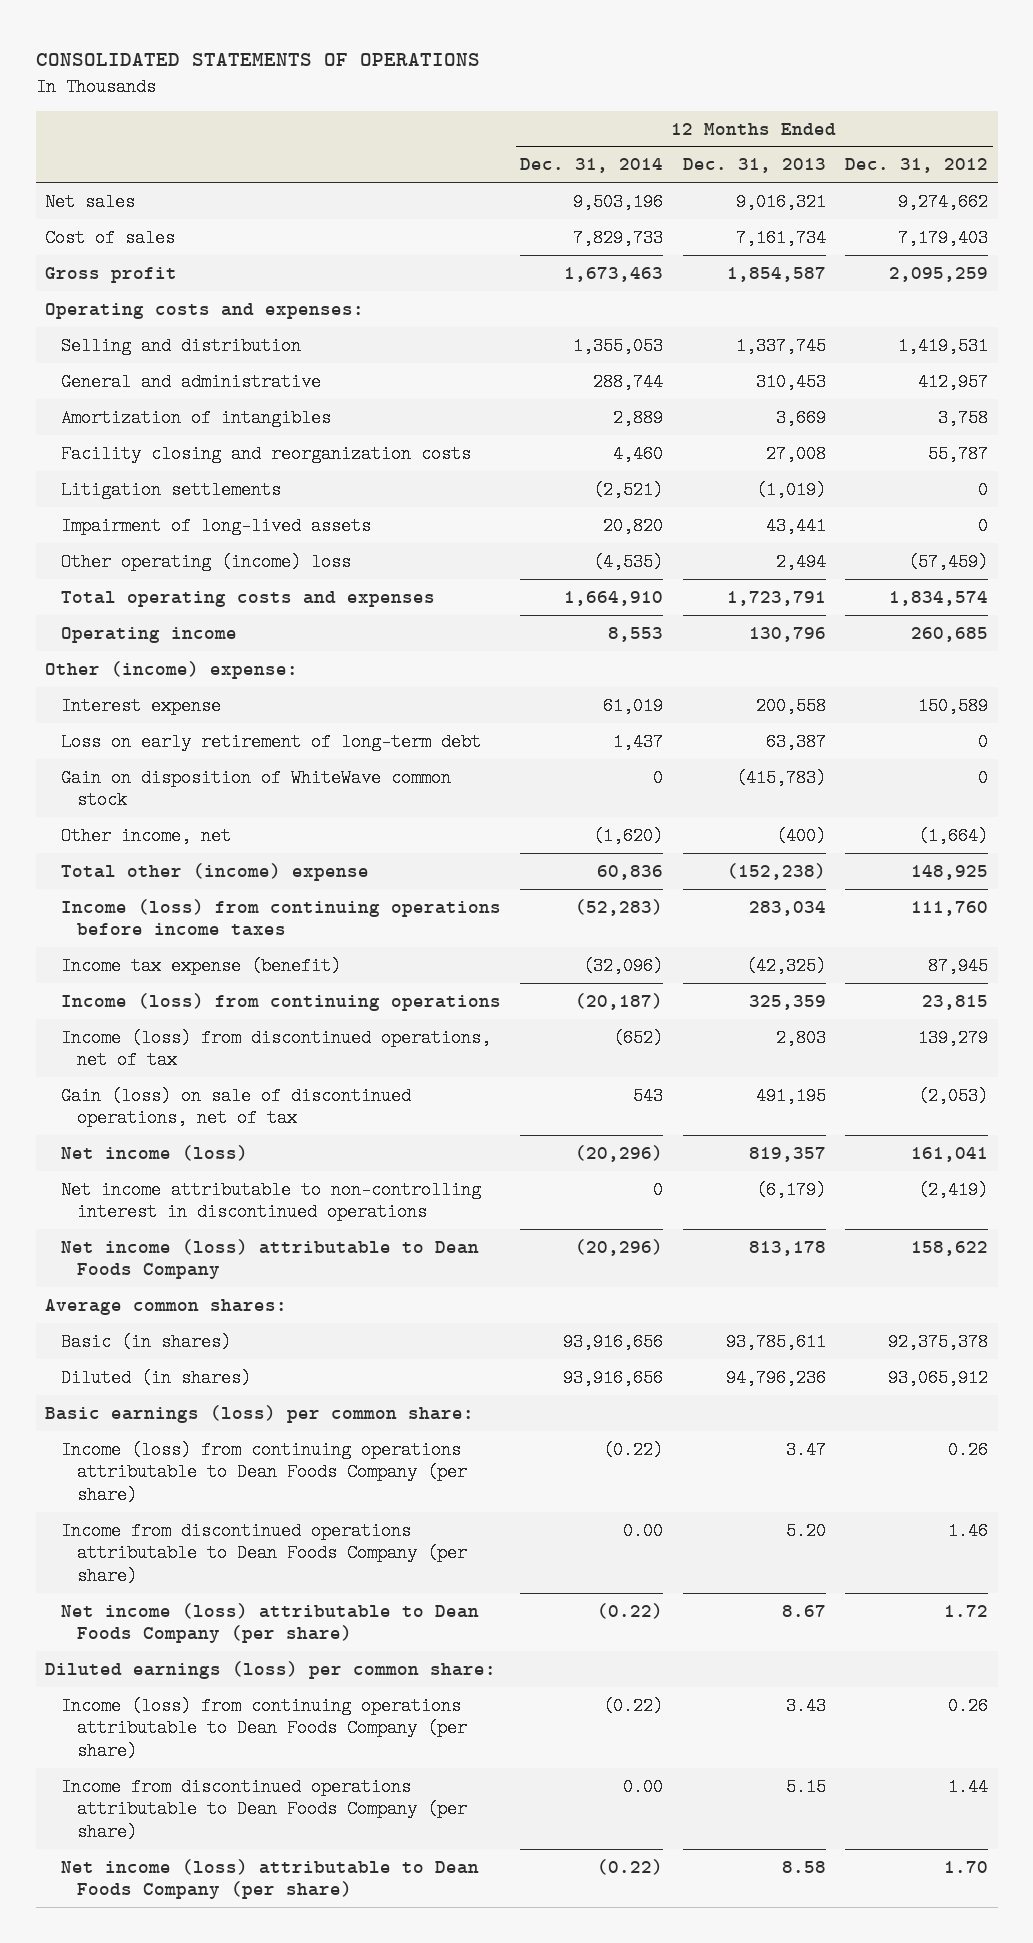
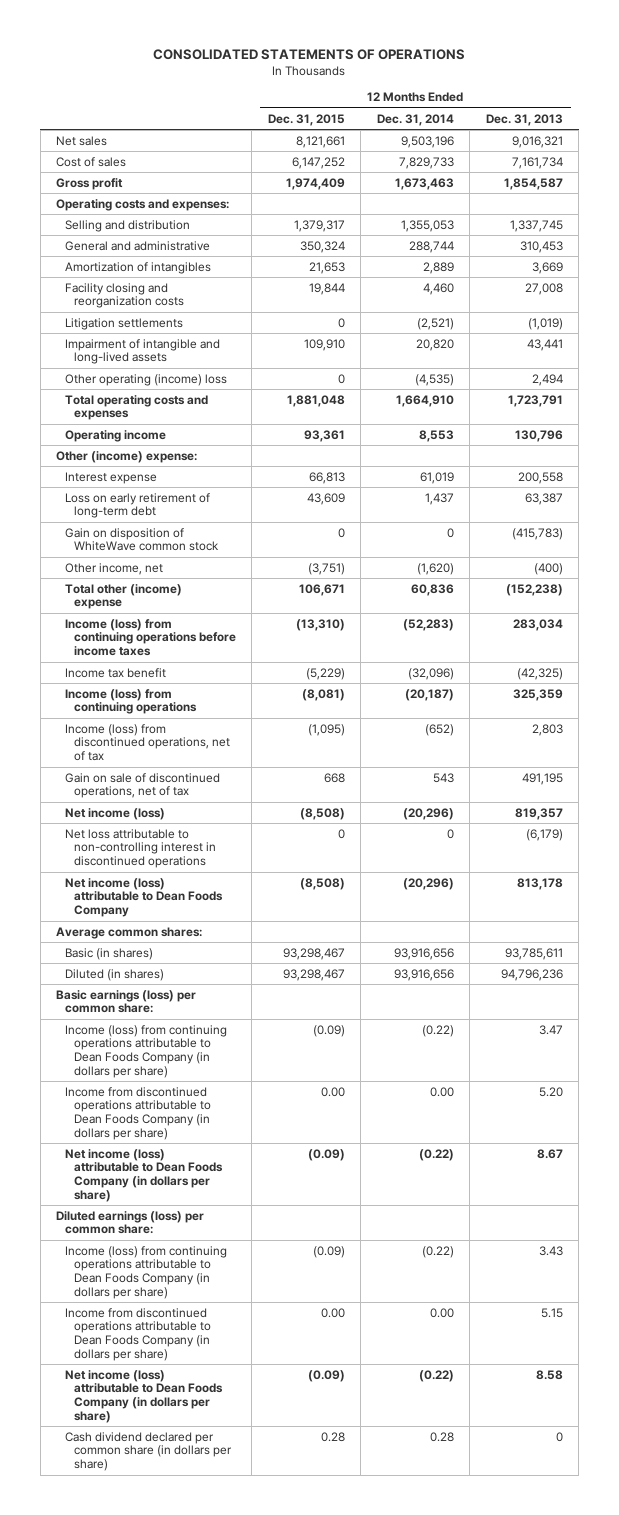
- | 12 Months Ended Dec. 31, 2014 | 12 Months Ended Dec. 31, 2013 | 12 Months Ended Dec. 31, 2012
+ | 12 Months Ended Dec. 31, 2015 | 12 Months Ended Dec. 31, 2014 | 12 Months Ended Dec. 31, 2013
- Impairment of long-lived assets | 20,820 | 43,441 | 0
+ Impairment of intangible and long-lived assets | 109,910 | 20,820 | 43,441
- Income tax expense (benefit) | (32,096) | (42,325) | 87,945
+ Income tax benefit | (5,229) | (32,096) | (42,325)
- Gain (loss) on sale of discontinued operations, net of tax | 543 | 491,195 | (2,053)
+ Gain on sale of discontinued operations, net of tax | 668 | 543 | 491,195
- Net income attributable to non-controlling interest in discontinued operations | 0 | (6,179) | (2,419)
+ Net loss attributable to non-controlling interest in discontinued operations | 0 | 0 | (6,179)
- Income (loss) from continuing operations attributable to Dean Foods Company (per share) | (0.22) | 3.47 | 0.26
- Income from discontinued operations attributable to Dean Foods Company (per share) | 0.00 | 5.20 | 1.46
- Net income (loss) attributable to Dean Foods Company (per share) | (0.22) | 8.67 | 1.72
+ Income (loss) from continuing operations attributable to Dean Foods Company (in dollars per share) | (0.09) | (0.22) | 3.47
+ Income from discontinued operations attributable to Dean Foods Company (in dollars per share) | 0.00 | 0.00 | 5.20
+ Net income (loss) attributable to Dean Foods Company (in dollars per share) | (0.09) | (0.22) | 8.67
- Income (loss) from continuing operations attributable to Dean Foods Company (per share) | (0.22) | 3.43 | 0.26
- Income from discontinued operations attributable to Dean Foods Company (per share) | 0.00 | 5.15 | 1.44
- Net income (loss) attributable to Dean Foods Company (per share) | (0.22) | 8.58 | 1.70
+ Income (loss) from continuing operations attributable to Dean Foods Company (in dollars per share) | (0.09) | (0.22) | 3.43
+ Income from discontinued operations attributable to Dean Foods Company (in dollars per share) | 0.00 | 0.00 | 5.15
+ Net income (loss) attributable to Dean Foods Company (in dollars per share) | (0.09) | (0.22) | 8.58
+ Cash dividend declared per common share (in dollars per share) | 0.28 | 0.28 | 0

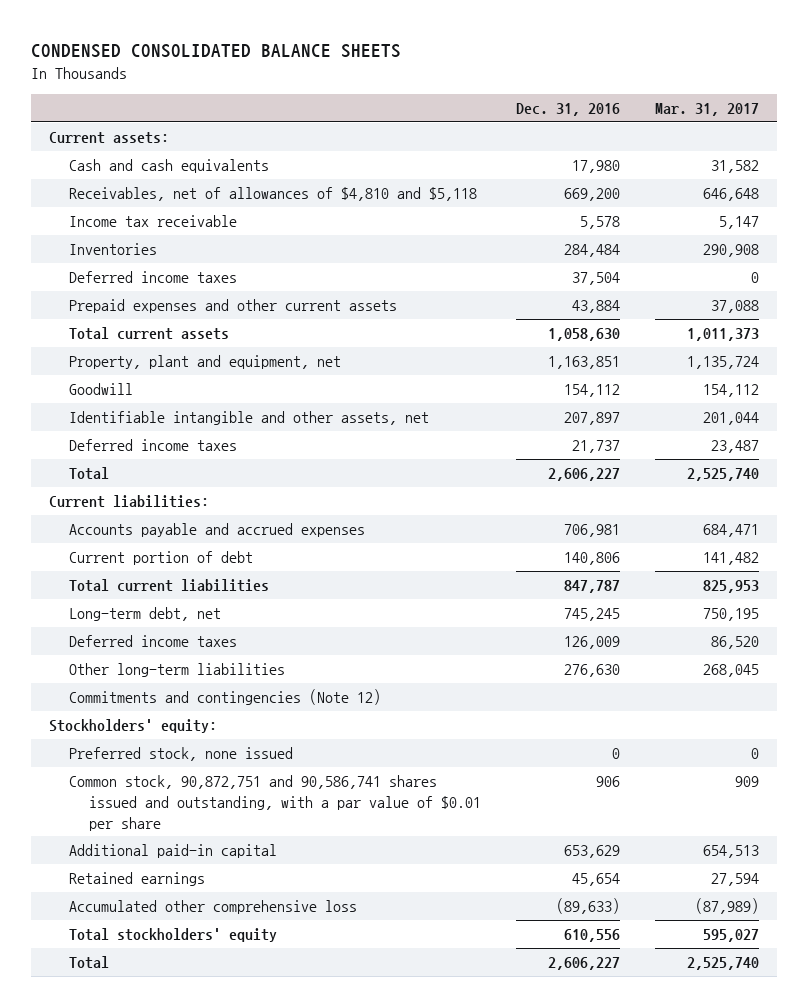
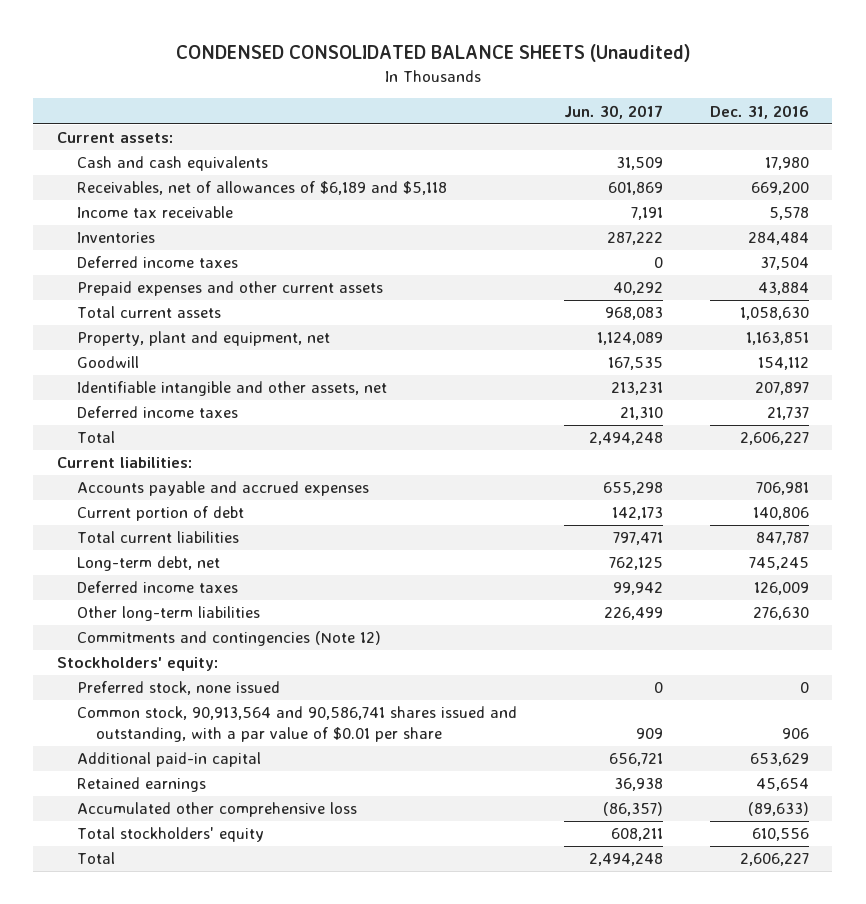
- CONDENSED CONSOLIDATED BALANCE SHEETS
+ CONDENSED CONSOLIDATED BALANCE SHEETS (Unaudited)
- | Dec. 31, 2016 | Mar. 31, 2017
+ | Jun. 30, 2017 | Dec. 31, 2016
- Receivables, net of allowances of $4,810 and $5,118 | 669,200 | 646,648
+ Receivables, net of allowances of $6,189 and $5,118 | 601,869 | 669,200
- Common stock, 90,872,751 and 90,586,741 shares issued and outstanding, with a par value of $0.01 per share | 906 | 909
+ Common stock, 90,913,564 and 90,586,741 shares issued and outstanding, with a par value of $0.01 per share | 909 | 906

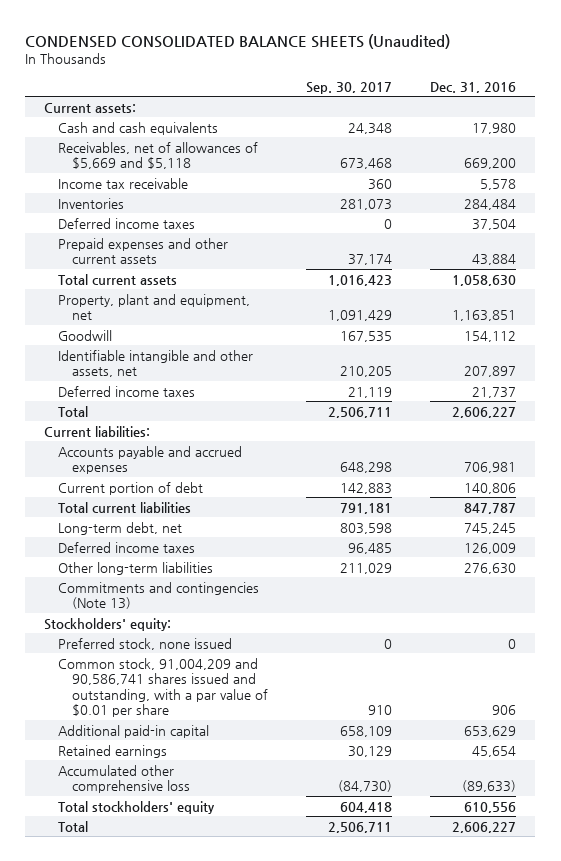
- | Jun. 30, 2017 | Dec. 31, 2016
+ | Sep. 30, 2017 | Dec. 31, 2016
- Receivables, net of allowances of $6,189 and $5,118 | 601,869 | 669,200
+ Receivables, net of allowances of $5,669 and $5,118 | 673,468 | 669,200
- Commitments and contingencies (Note 12)
+ Commitments and contingencies (Note 13)
- Common stock, 90,913,564 and 90,586,741 shares issued and outstanding, with a par value of $0.01 per share | 909 | 906
+ Common stock, 91,004,209 and 90,586,741 shares issued and outstanding, with a par value of $0.01 per share | 910 | 906

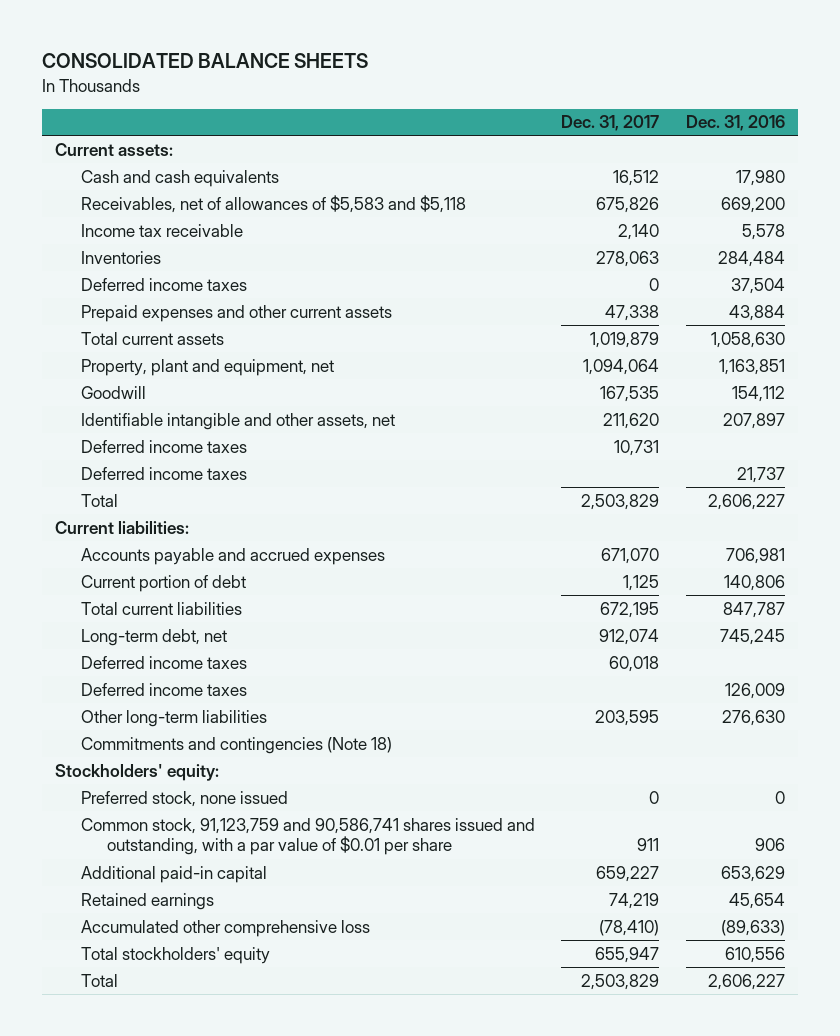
- CONDENSED CONSOLIDATED BALANCE SHEETS (Unaudited)
+ CONSOLIDATED BALANCE SHEETS
- | Sep. 30, 2017 | Dec. 31, 2016
+ | Dec. 31, 2017 | Dec. 31, 2016
- Receivables, net of allowances of $5,669 and $5,118 | 673,468 | 669,200
+ Receivables, net of allowances of $5,583 and $5,118 | 675,826 | 669,200
+ Deferred income taxes | 10,731 |
+ Deferred income taxes | 60,018 |
- Commitments and contingencies (Note 13)
+ Commitments and contingencies (Note 18)
- Common stock, 91,004,209 and 90,586,741 shares issued and outstanding, with a par value of $0.01 per share | 910 | 906
+ Common stock, 91,123,759 and 90,586,741 shares issued and outstanding, with a par value of $0.01 per share | 911 | 906

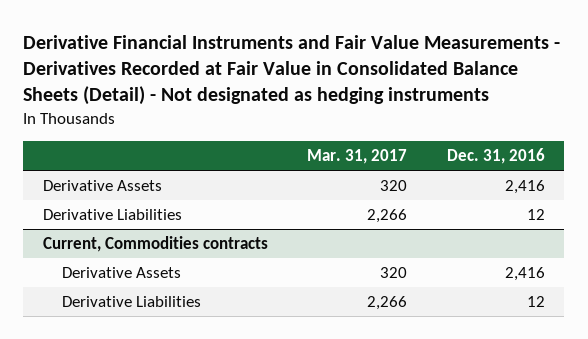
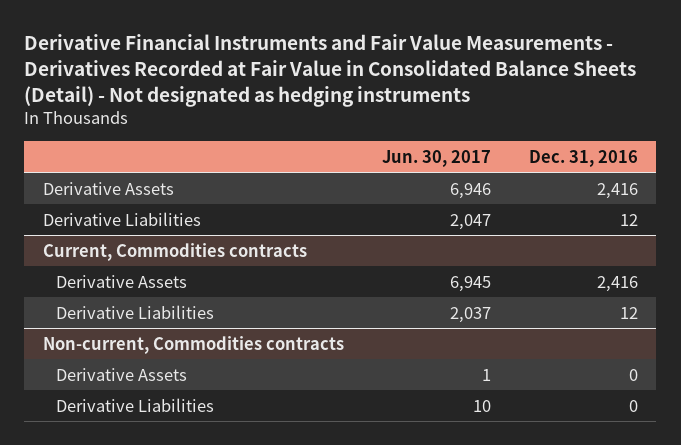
- | Mar. 31, 2017 | Dec. 31, 2016
+ | Jun. 30, 2017 | Dec. 31, 2016
+ Non-current, Commodities contracts
+ Derivative Assets | 1 | 0
+ Derivative Liabilities | 10 | 0

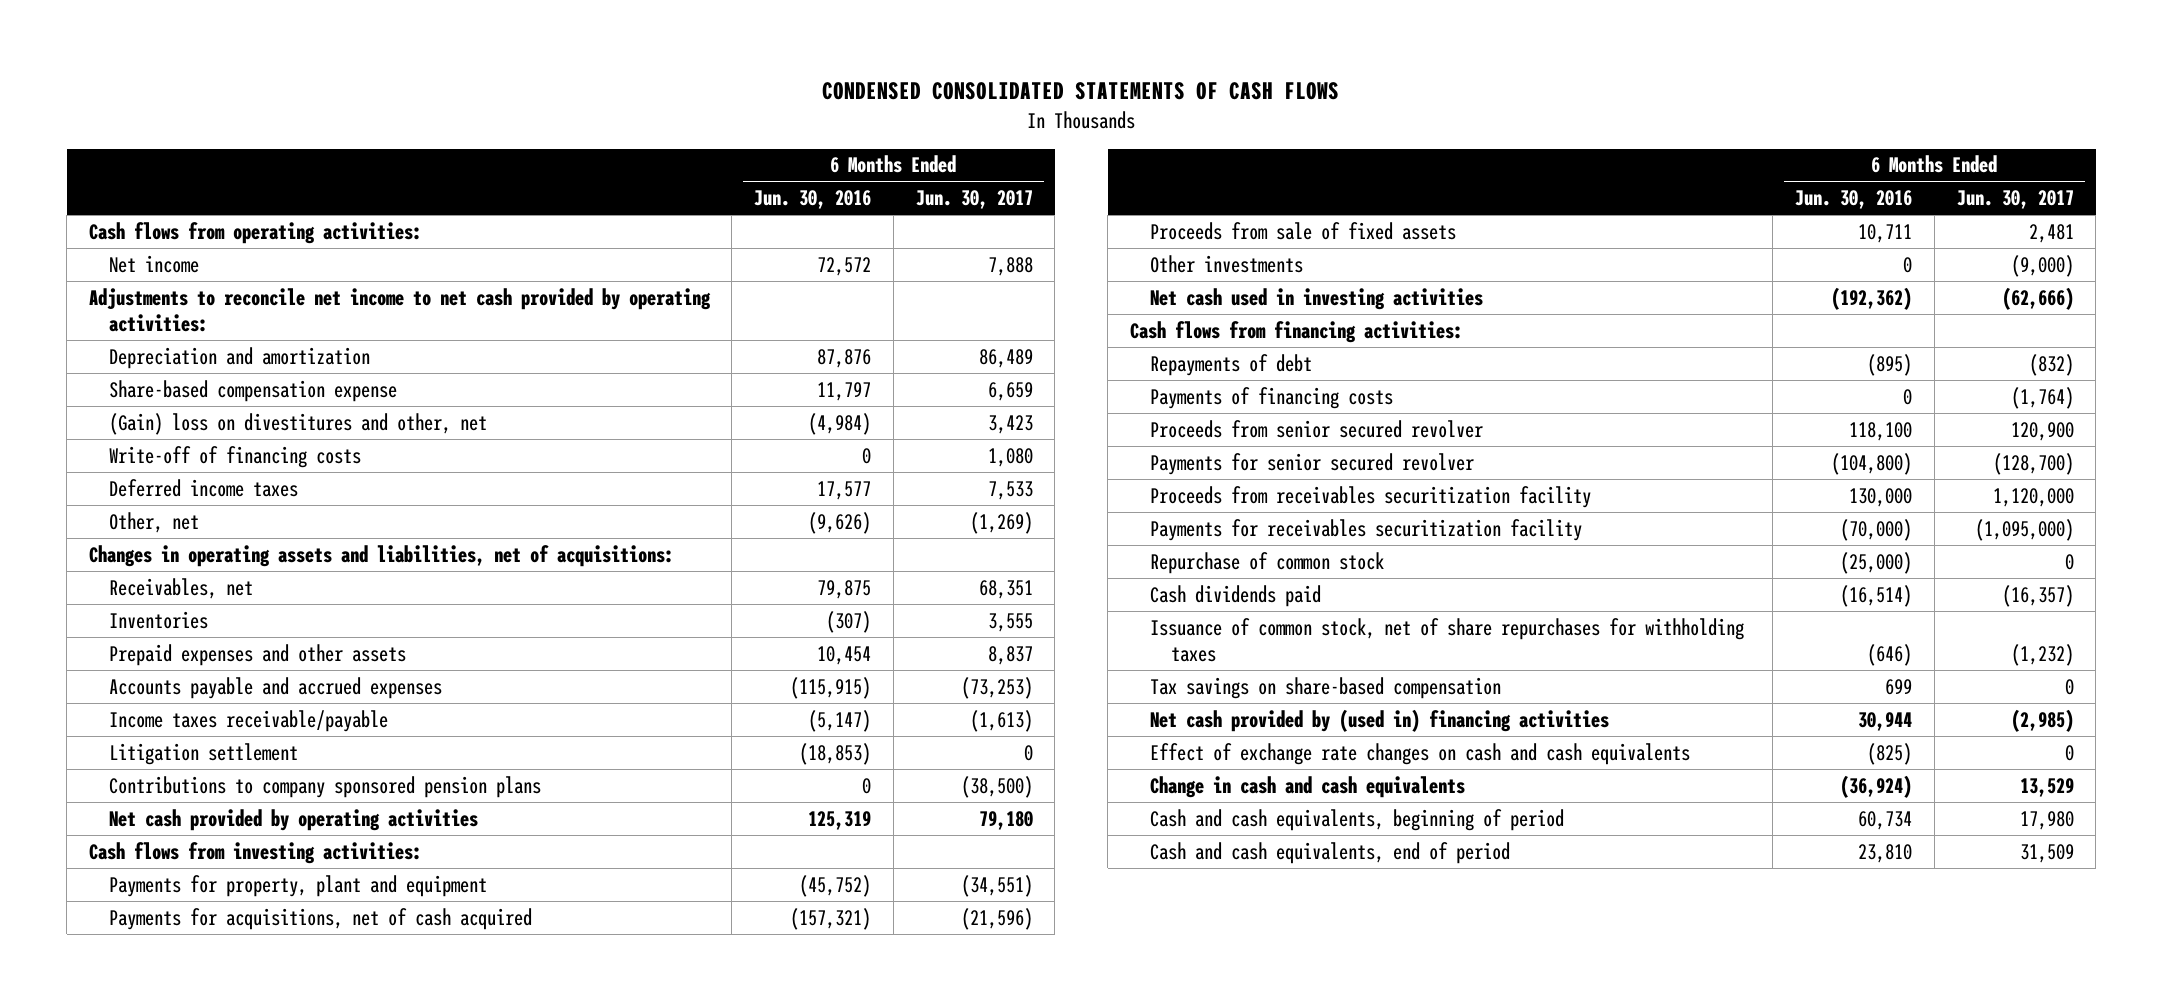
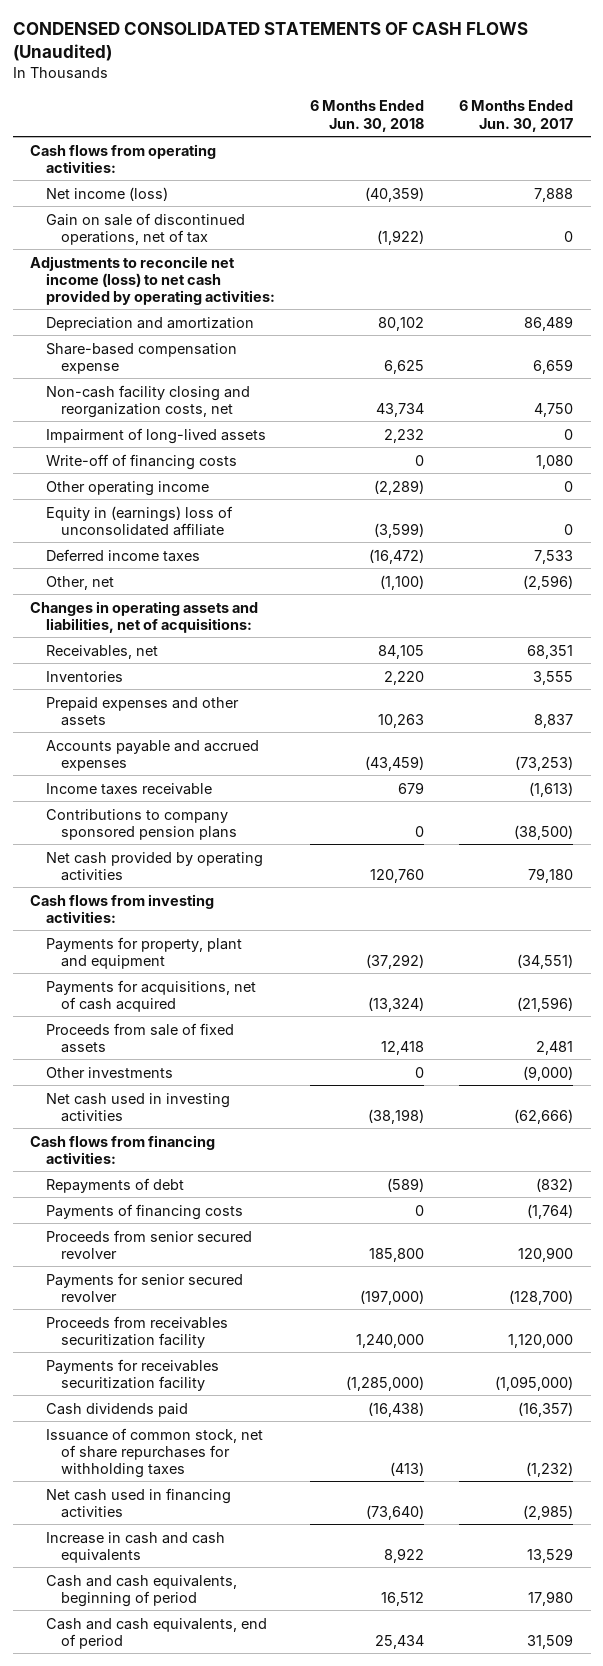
- CONDENSED CONSOLIDATED STATEMENTS OF CASH FLOWS
+ CONDENSED CONSOLIDATED STATEMENTS OF CASH FLOWS (Unaudited)
- | 6 Months Ended Jun. 30, 2016 | 6 Months Ended Jun. 30, 2017
+ | 6 Months Ended Jun. 30, 2018 | 6 Months Ended Jun. 30, 2017
- Net income | 72,572 | 7,888
- Adjustments to reconcile net income to net cash provided by operating activities:
+ Net income (loss) | (40,359) | 7,888
+ Gain on sale of discontinued operations, net of tax | (1,922) | 0
+ Adjustments to reconcile net income (loss) to net cash provided by operating activities:
- (Gain) loss on divestitures and other, net | (4,984) | 3,423
+ Non-cash facility closing and reorganization costs, net | 43,734 | 4,750
+ Impairment of long-lived assets | 2,232 | 0
+ Other operating income | (2,289) | 0
+ Equity in (earnings) loss of unconsolidated affiliate | (3,599) | 0
- Other, net | (9,626) | (1,269)
+ Other, net | (1,100) | (2,596)
- Income taxes receivable/payable | (5,147) | (1,613)
- Litigation settlement | (18,853) | 0
+ Income taxes receivable | 679 | (1,613)
- Repurchase of common stock | (25,000) | 0
- Tax savings on share-based compensation | 699 | 0
- Net cash provided by (used in) financing activities | 30,944 | (2,985)
- Effect of exchange rate changes on cash and cash equivalents | (825) | 0
- Change in cash and cash equivalents | (36,924) | 13,529
+ Net cash used in financing activities | (73,640) | (2,985)
+ Increase in cash and cash equivalents | 8,922 | 13,529

